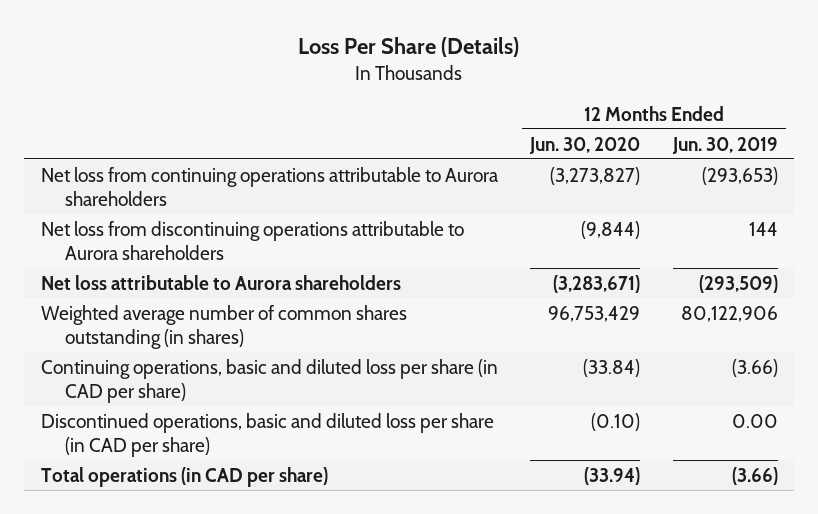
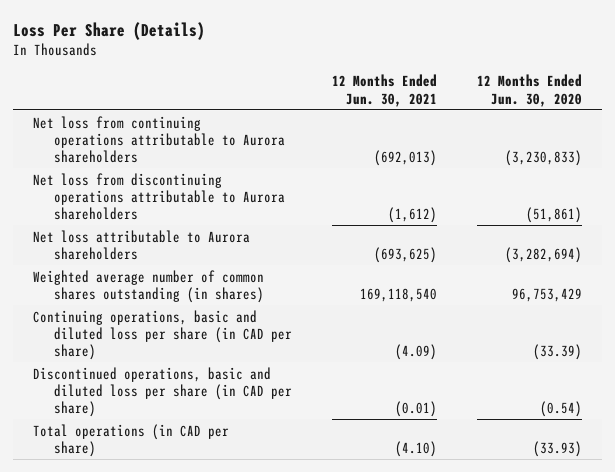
- | 12 Months Ended Jun. 30, 2020 | 12 Months Ended Jun. 30, 2019
+ | 12 Months Ended Jun. 30, 2021 | 12 Months Ended Jun. 30, 2020
- Net loss from continuing operations attributable to Aurora shareholders | (3,273,827) | (293,653)
- Net loss from discontinuing operations attributable to Aurora shareholders | (9,844) | 144
- Net loss attributable to Aurora shareholders | (3,283,671) | (293,509)
+ Net loss from continuing operations attributable to Aurora shareholders | (692,013) | (3,230,833)
+ Net loss from discontinuing operations attributable to Aurora shareholders | (1,612) | (51,861)
+ Net loss attributable to Aurora shareholders | (693,625) | (3,282,694)
- Continuing operations, basic and diluted loss per share (in CAD per share) | (33.84) | (3.66)
- Discontinued operations, basic and diluted loss per share (in CAD per share) | (0.10) | 0.00
- Total operations (in CAD per share) | (33.94) | (3.66)
+ Continuing operations, basic and diluted loss per share (in CAD per share) | (4.09) | (33.39)
+ Discontinued operations, basic and diluted loss per share (in CAD per share) | (0.01) | (0.54)
+ Total operations (in CAD per share) | (4.10) | (33.93)

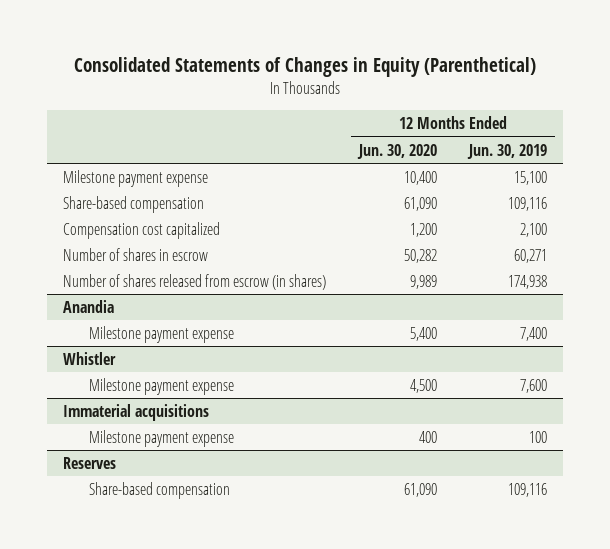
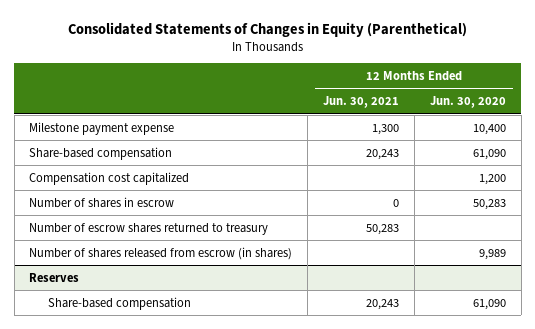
- | 12 Months Ended Jun. 30, 2020 | 12 Months Ended Jun. 30, 2019
+ | 12 Months Ended Jun. 30, 2021 | 12 Months Ended Jun. 30, 2020
- Number of shares in escrow | 50,282 | 60,271
+ Number of shares in escrow | 0 | 50,283
+ Number of escrow shares returned to treasury | 50,283 |
- Anandia
- Milestone payment expense | 5,400 | 7,400
- Whistler
- Milestone payment expense | 4,500 | 7,600
- Immaterial acquisitions
- Milestone payment expense | 400 | 100

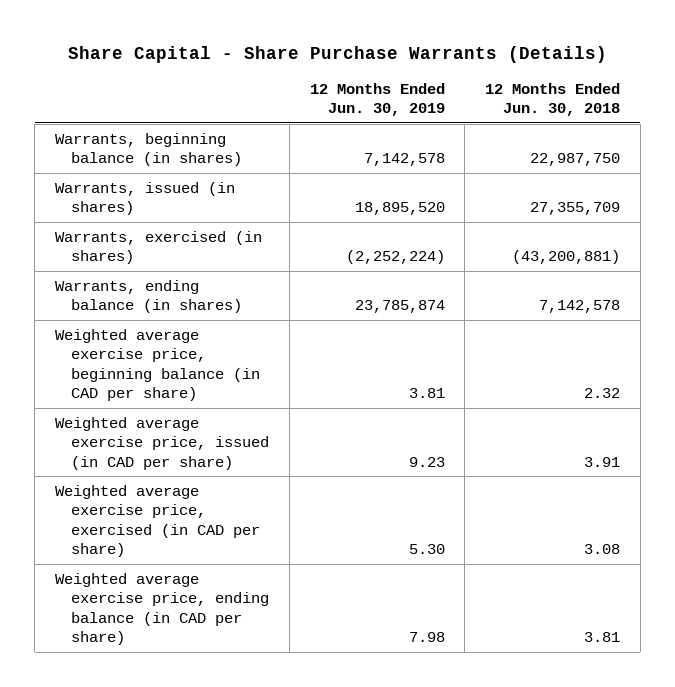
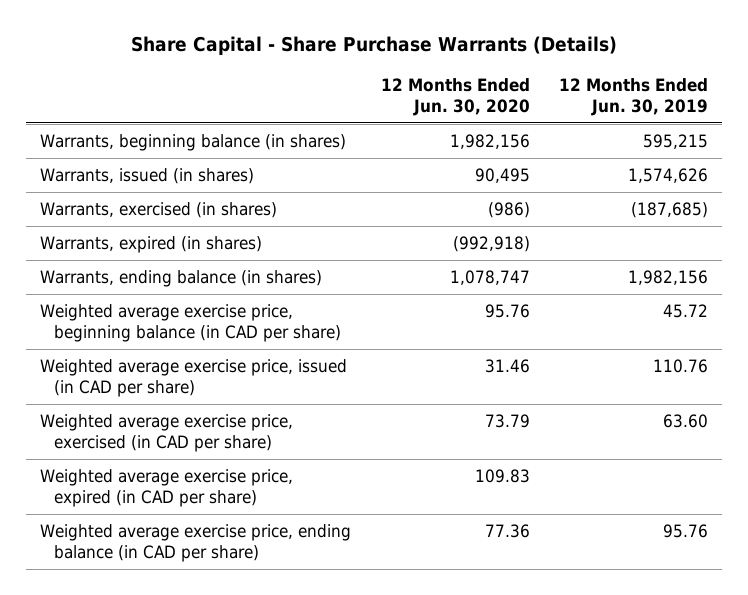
- | 12 Months Ended Jun. 30, 2019 | 12 Months Ended Jun. 30, 2018
+ | 12 Months Ended Jun. 30, 2020 | 12 Months Ended Jun. 30, 2019
- Warrants, beginning balance (in shares) | 7,142,578 | 22,987,750
- Warrants, issued (in shares) | 18,895,520 | 27,355,709
- Warrants, exercised (in shares) | (2,252,224) | (43,200,881)
- Warrants, ending balance (in shares) | 23,785,874 | 7,142,578
- Weighted average exercise price, beginning balance (in CAD per share) | 3.81 | 2.32
- Weighted average exercise price, issued (in CAD per share) | 9.23 | 3.91
- Weighted average exercise price, exercised (in CAD per share) | 5.30 | 3.08
- Weighted average exercise price, ending balance (in CAD per share) | 7.98 | 3.81
+ Warrants, beginning balance (in shares) | 1,982,156 | 595,215
+ Warrants, issued (in shares) | 90,495 | 1,574,626
+ Warrants, exercised (in shares) | (986) | (187,685)
+ Warrants, expired (in shares) | (992,918) |
+ Warrants, ending balance (in shares) | 1,078,747 | 1,982,156
+ Weighted average exercise price, beginning balance (in CAD per share) | 95.76 | 45.72
+ Weighted average exercise price, issued (in CAD per share) | 31.46 | 110.76
+ Weighted average exercise price, exercised (in CAD per share) | 73.79 | 63.60
+ Weighted average exercise price, expired (in CAD per share) | 109.83 |
+ Weighted average exercise price, ending balance (in CAD per share) | 77.36 | 95.76

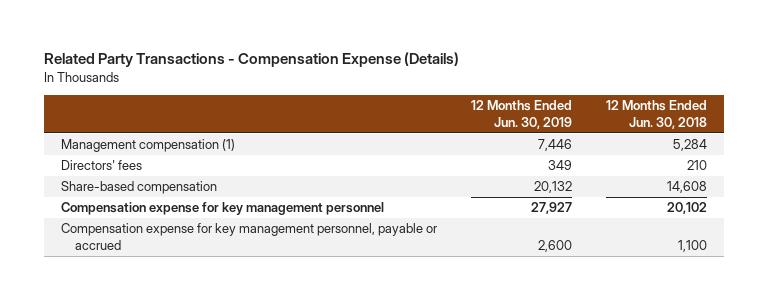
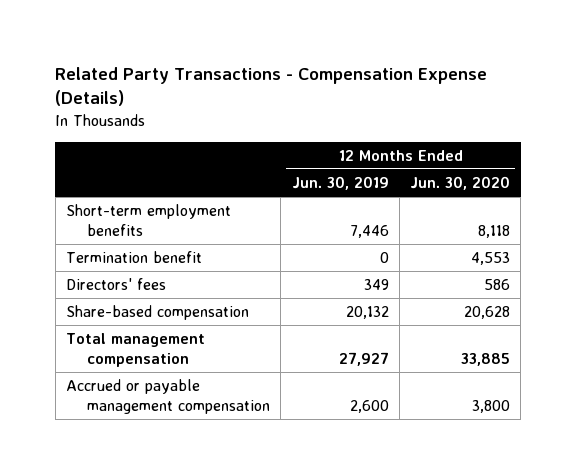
- | 12 Months Ended Jun. 30, 2019 | 12 Months Ended Jun. 30, 2018
+ | 12 Months Ended Jun. 30, 2019 | 12 Months Ended Jun. 30, 2020
- Management compensation (1) | 7,446 | 5,284
+ Short-term employment benefits | 7,446 | 8,118
+ Termination benefit | 0 | 4,553
- Compensation expense for key management personnel | 27,927 | 20,102
- Compensation expense for key management personnel, payable or accrued | 2,600 | 1,100
+ Total management compensation | 27,927 | 33,885
+ Accrued or payable management compensation | 2,600 | 3,800

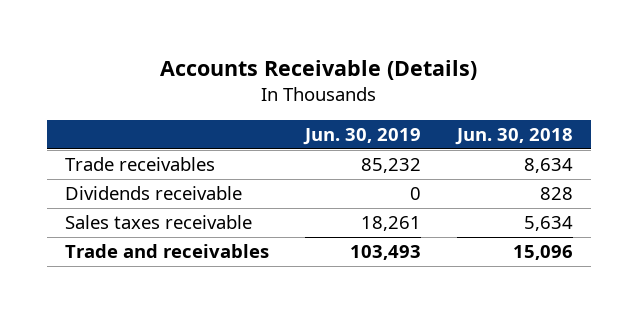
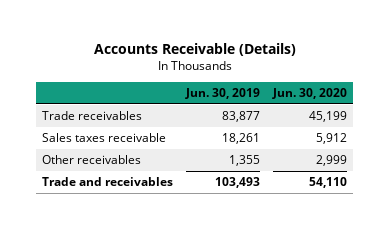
- | Jun. 30, 2019 | Jun. 30, 2018
+ | Jun. 30, 2019 | Jun. 30, 2020
- Trade receivables | 85,232 | 8,634
- Dividends receivable | 0 | 828
+ Trade receivables | 83,877 | 45,199
+ Other receivables | 1,355 | 2,999

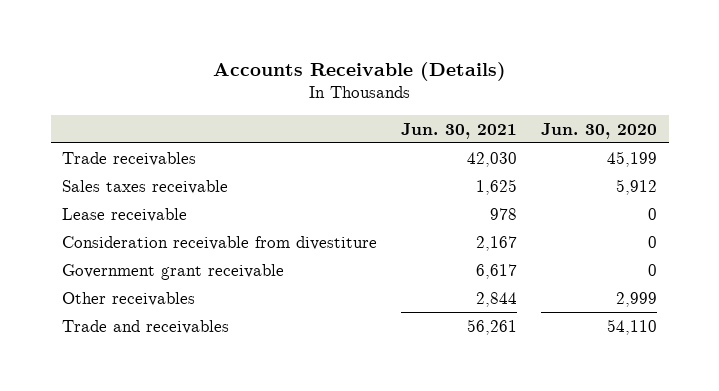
- | Jun. 30, 2019 | Jun. 30, 2020
+ | Jun. 30, 2021 | Jun. 30, 2020
+ Lease receivable | 978 | 0
+ Consideration receivable from divestiture | 2,167 | 0
+ Government grant receivable | 6,617 | 0

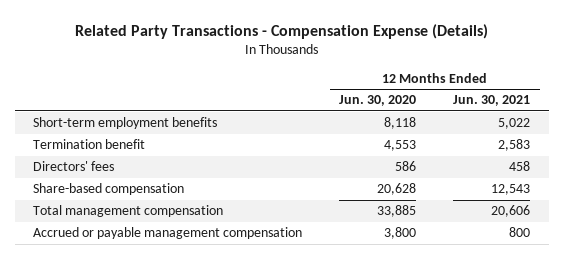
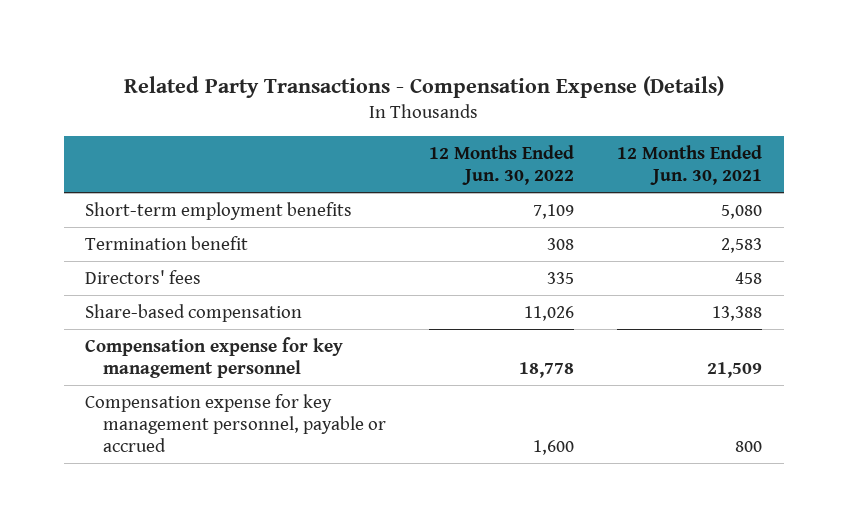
- | 12 Months Ended Jun. 30, 2020 | 12 Months Ended Jun. 30, 2021
+ | 12 Months Ended Jun. 30, 2022 | 12 Months Ended Jun. 30, 2021
- Short-term employment benefits | 8,118 | 5,022
+ Short-term employment benefits | 7,109 | 5,080
- Share-based compensation | 20,628 | 12,543
- Total management compensation | 33,885 | 20,606
- Accrued or payable management compensation | 3,800 | 800
+ Share-based compensation | 11,026 | 13,388
+ Compensation expense for key management personnel | 18,778 | 21,509
+ Compensation expense for key management personnel, payable or accrued | 1,600 | 800

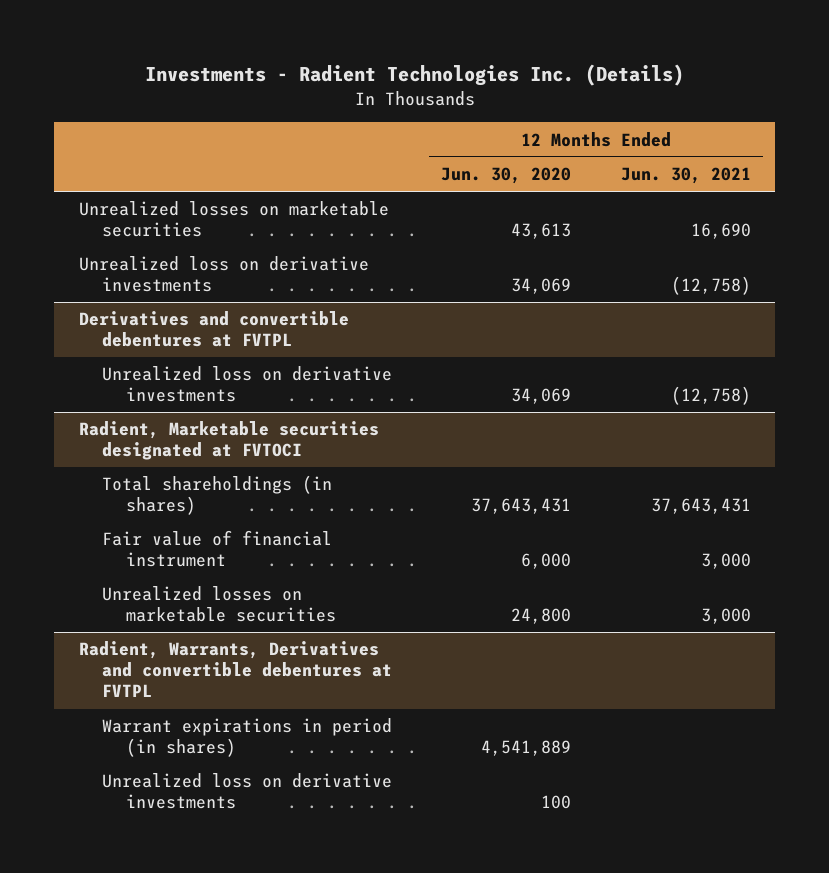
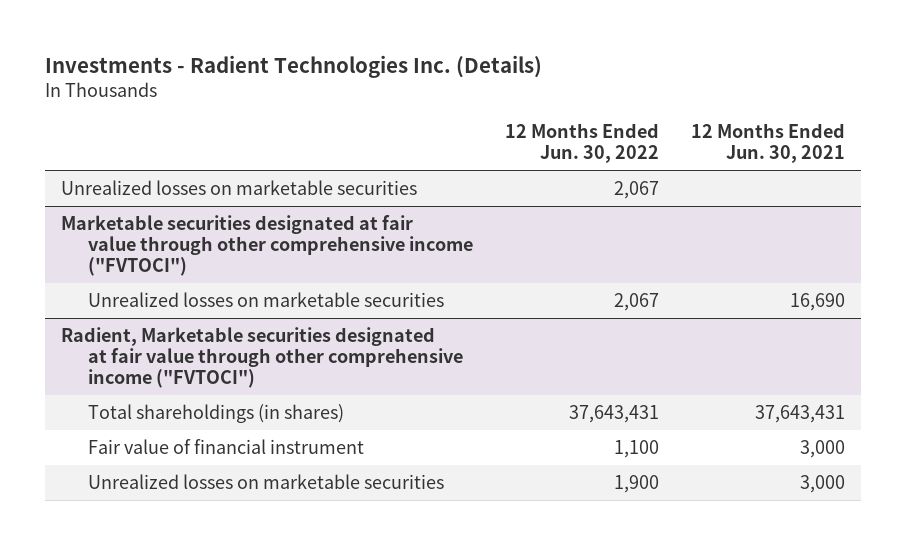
- | 12 Months Ended Jun. 30, 2020 | 12 Months Ended Jun. 30, 2021
+ | 12 Months Ended Jun. 30, 2022 | 12 Months Ended Jun. 30, 2021
+ Unrealized losses on marketable securities | 2,067 |
+ Marketable securities designated at fair value through other comprehensive income ("FVTOCI")
- Unrealized loss on derivative investments | 34,069 | (12,758)
- Derivatives and convertible debentures at FVTPL
- Unrealized loss on derivative investments | 34,069 | (12,758)
- Radient, Marketable securities designated at FVTOCI
+ Radient, Marketable securities designated at fair value through other comprehensive income ("FVTOCI")
- Radient, Warrants, Derivatives and convertible debentures at FVTPL
- Warrant expirations in period (in shares) | 4,541,889 |
- Unrealized loss on derivative investments | 100 |

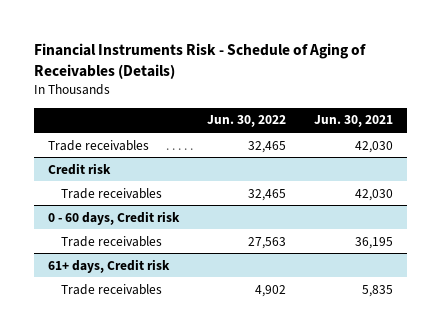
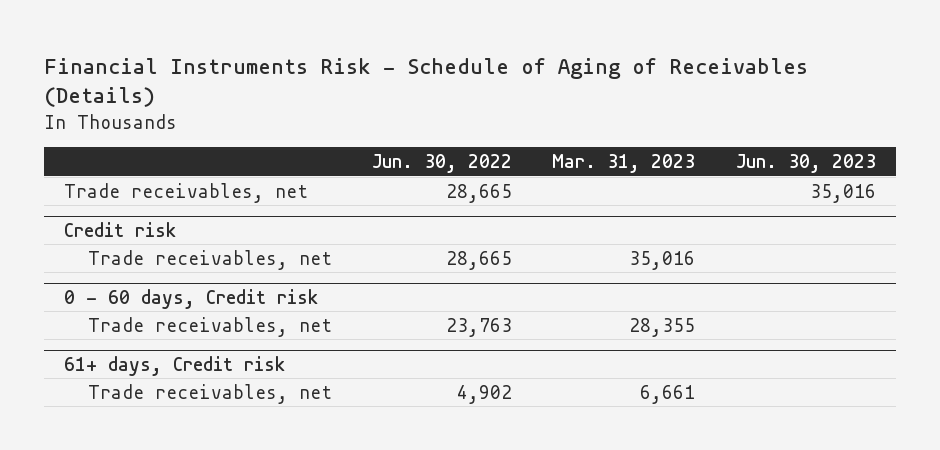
- | Jun. 30, 2022 | Jun. 30, 2021
+ | Jun. 30, 2022 | Mar. 31, 2023 | Jun. 30, 2023
- Trade receivables | 32,465 | 42,030
+ Trade receivables, net | 28,665 | | 35,016
@ Credit risk
- Trade receivables | 32,465 | 42,030
+ Trade receivables, net | 28,665 | 35,016 |
@ 0 - 60 days, Credit risk
- Trade receivables | 27,563 | 36,195
+ Trade receivables, net | 23,763 | 28,355 |
@ 61+ days, Credit risk
- Trade receivables | 4,902 | 5,835
+ Trade receivables, net | 4,902 | 6,661 |

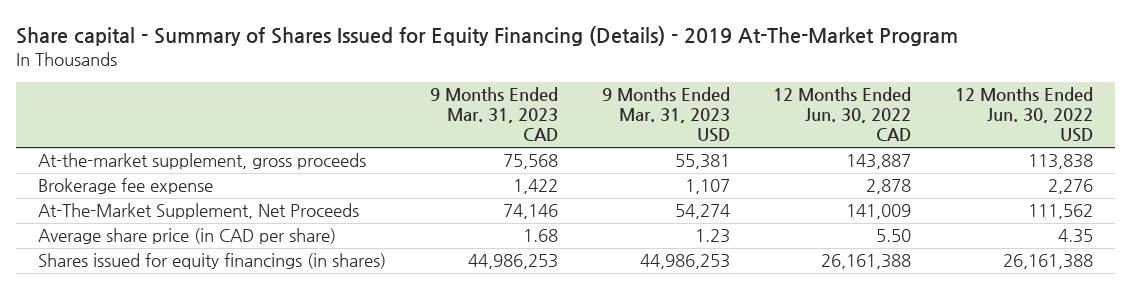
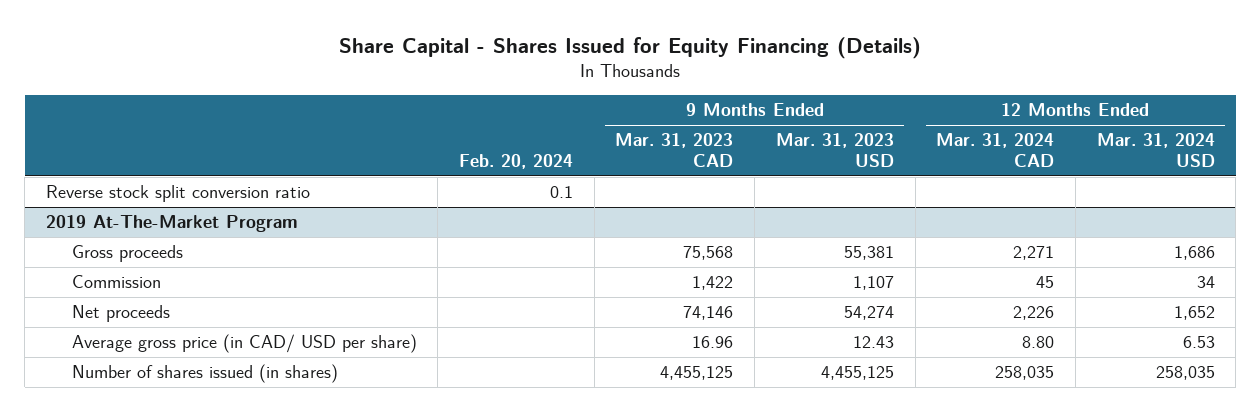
- Share capital - Summary of Shares Issued for Equity Financing (Details) - 2019 At-The-Market Program
+ Share Capital - Shares Issued for Equity Financing (Details)
- | 9 Months Ended Mar. 31, 2023 CAD | 9 Months Ended Mar. 31, 2023 USD | 12 Months Ended Jun. 30, 2022 CAD | 12 Months Ended Jun. 30, 2022 USD
+ | Feb. 20, 2024 | 9 Months Ended Mar. 31, 2023 CAD | 9 Months Ended Mar. 31, 2023 USD | 12 Months Ended Mar. 31, 2024 CAD | 12 Months Ended Mar. 31, 2024 USD
- At-the-market supplement, gross proceeds | 75,568 | 55,381 | 143,887 | 113,838
- Brokerage fee expense | 1,422 | 1,107 | 2,878 | 2,276
- At-The-Market Supplement, Net Proceeds | 74,146 | 54,274 | 141,009 | 111,562
- Average share price (in CAD per share) | 1.68 | 1.23 | 5.50 | 4.35
- Shares issued for equity financings (in shares) | 44,986,253 | 44,986,253 | 26,161,388 | 26,161,388
+ Reverse stock split conversion ratio | 0.1 | | | |
+ 2019 At-The-Market Program
+ Gross proceeds | | 75,568 | 55,381 | 2,271 | 1,686
+ Commission | | 1,422 | 1,107 | 45 | 34
+ Net proceeds | | 74,146 | 54,274 | 2,226 | 1,652
+ Average gross price (in CAD/ USD per share) | | 16.96 | 12.43 | 8.80 | 6.53
+ Number of shares issued (in shares) | | 4,455,125 | 4,455,125 | 258,035 | 258,035

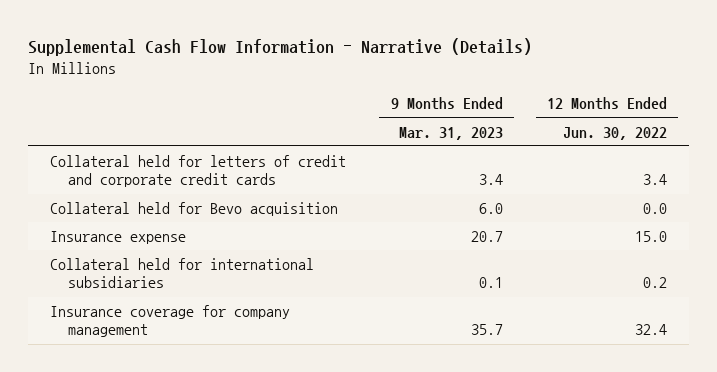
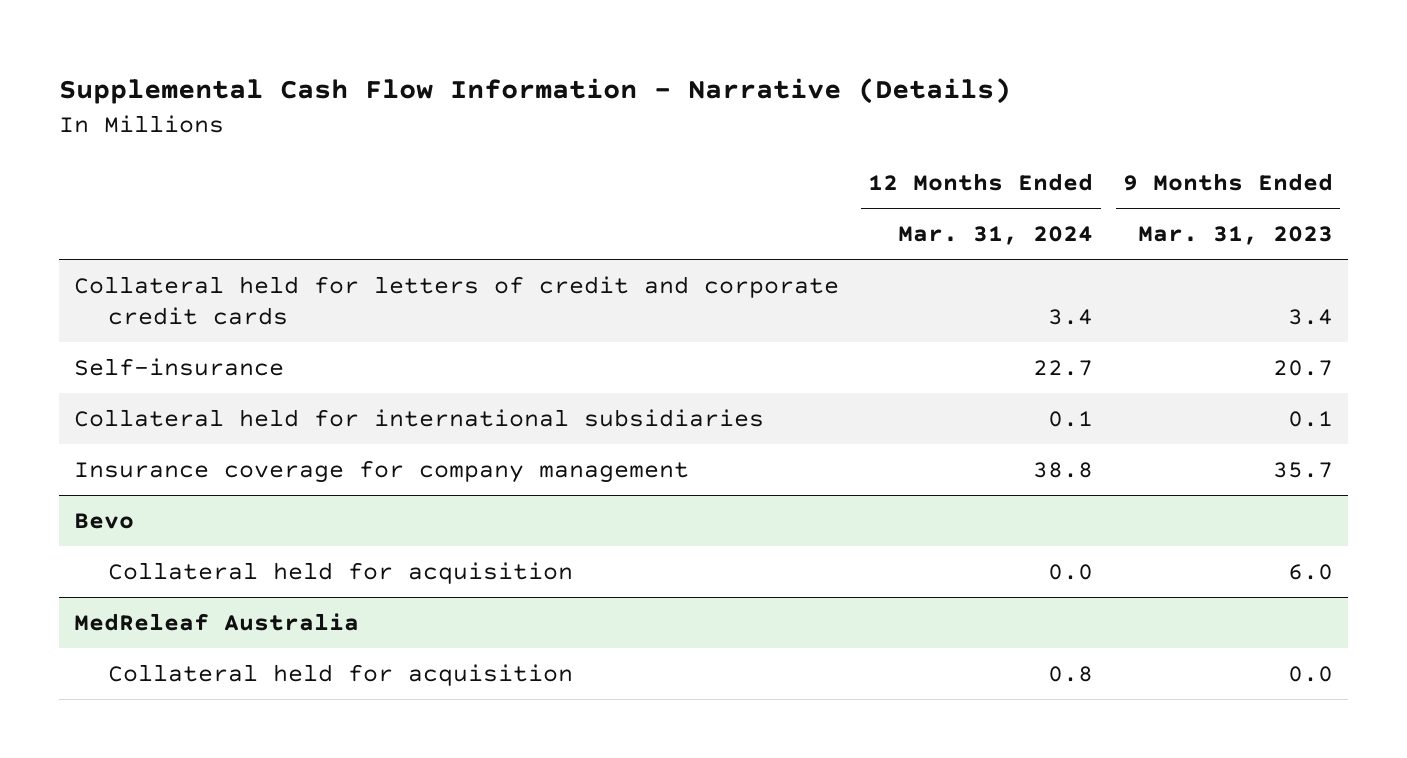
- | 9 Months Ended Mar. 31, 2023 | 12 Months Ended Jun. 30, 2022
+ | 12 Months Ended Mar. 31, 2024 | 9 Months Ended Mar. 31, 2023
- Collateral held for Bevo acquisition | 6.0 | 0.0
- Insurance expense | 20.7 | 15.0
+ Self-insurance | 22.7 | 20.7
+ Bevo
+ Collateral held for acquisition | 0.0 | 6.0
+ MedReleaf Australia
+ Collateral held for acquisition | 0.8 | 0.0

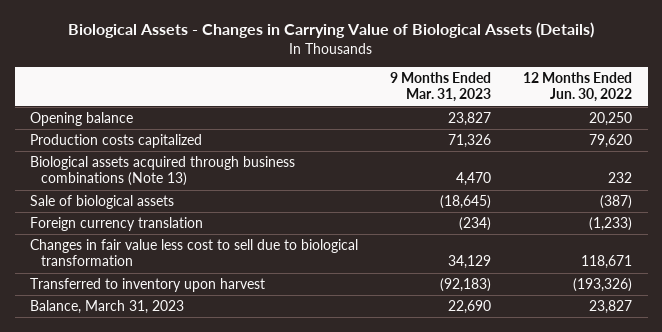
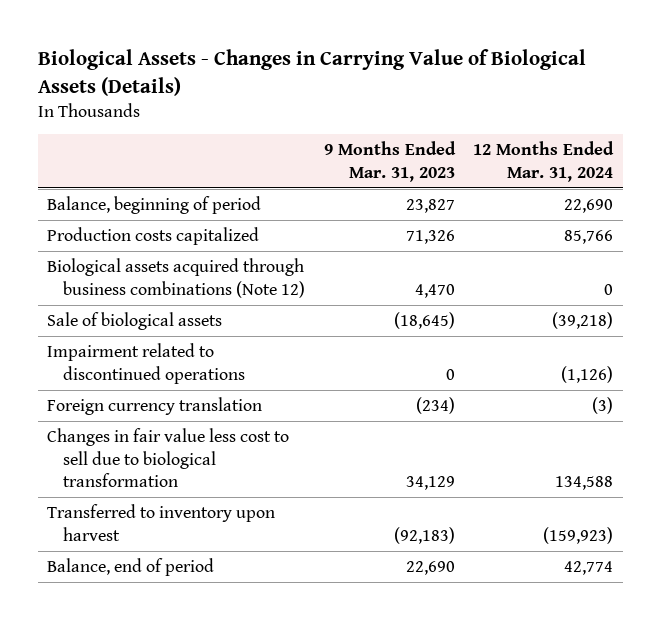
- | 9 Months Ended Mar. 31, 2023 | 12 Months Ended Jun. 30, 2022
+ | 9 Months Ended Mar. 31, 2023 | 12 Months Ended Mar. 31, 2024
- Opening balance | 23,827 | 20,250
+ Balance, beginning of period | 23,827 | 22,690
- Biological assets acquired through business combinations (Note 13) | 4,470 | 232
+ Biological assets acquired through business combinations (Note 12) | 4,470 | 0
+ Impairment related to discontinued operations | 0 | (1,126)
- Balance, March 31, 2023 | 22,690 | 23,827
+ Balance, end of period | 22,690 | 42,774

